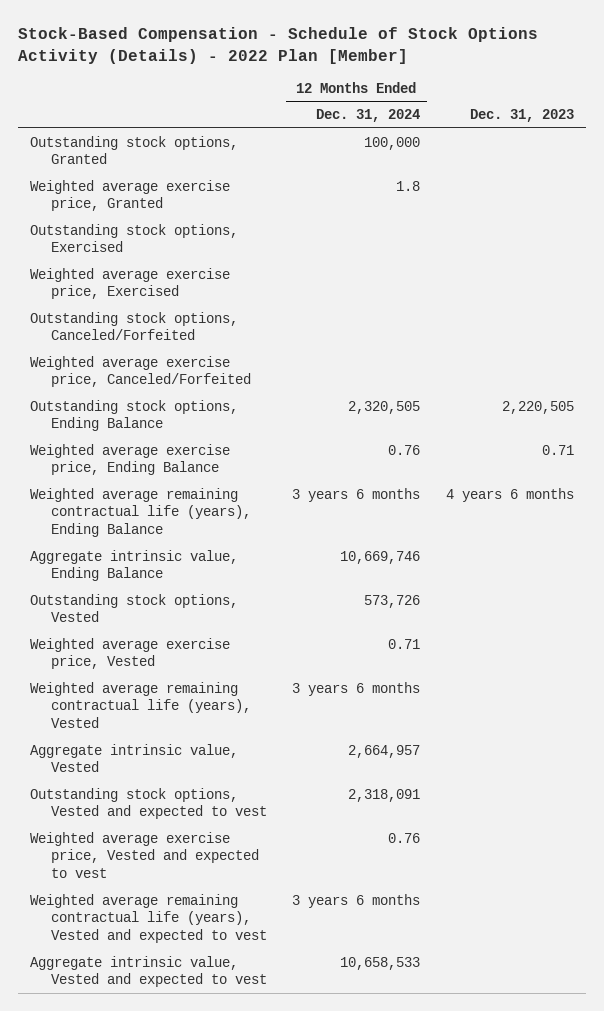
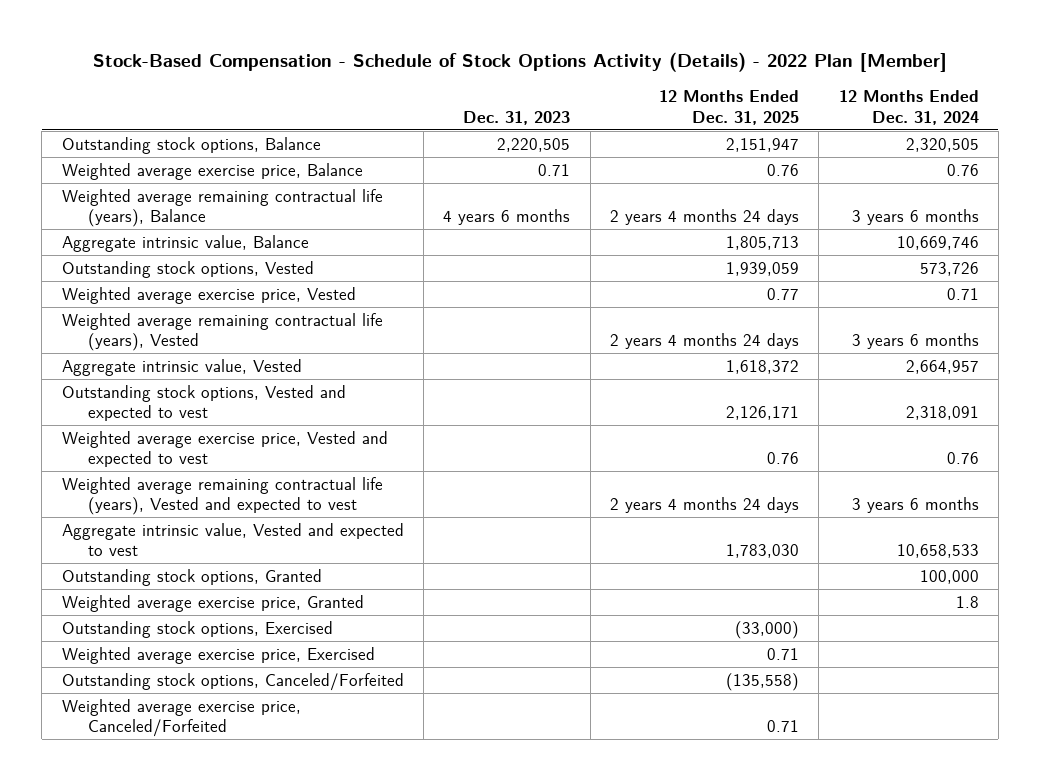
- | 12 Months Ended Dec. 31, 2024 | Dec. 31, 2023
+ | Dec. 31, 2023 | 12 Months Ended Dec. 31, 2025 | 12 Months Ended Dec. 31, 2024
- Outstanding stock options, Ending Balance | 2,320,505 | 2,220,505
- Weighted average exercise price, Ending Balance | 0.76 | 0.71
- Weighted average remaining contractual life (years), Ending Balance | 3 years 6 months | 4 years 6 months
- Aggregate intrinsic value, Ending Balance | 10,669,746 |
+ Outstanding stock options, Balance | 2,220,505 | 2,151,947 | 2,320,505
+ Weighted average exercise price, Balance | 0.71 | 0.76 | 0.76
+ Weighted average remaining contractual life (years), Balance | 4 years 6 months | 2 years 4 months 24 days | 3 years 6 months
+ Aggregate intrinsic value, Balance | | 1,805,713 | 10,669,746
moved down: Outstanding stock options, Granted | | | 100,000
moved down: Weighted average exercise price, Granted | | | 1.8
moved down: Outstanding stock options, Exercised | | (33,000) |
moved down: Weighted average exercise price, Exercised | | 0.71 |
moved down: Outstanding stock options, Canceled/Forfeited | | (135,558) |
moved down: Weighted average exercise price, Canceled/Forfeited | | 0.71 |

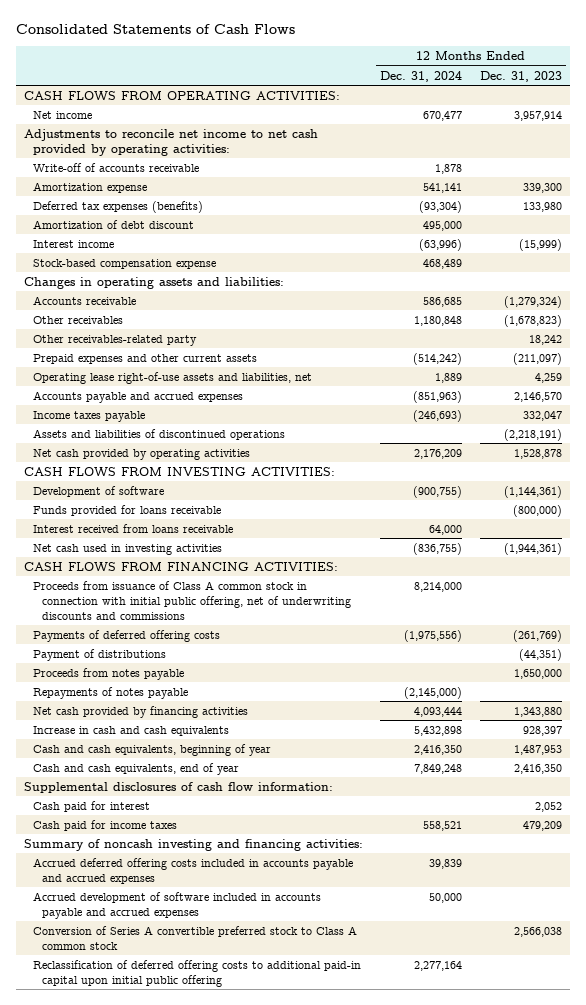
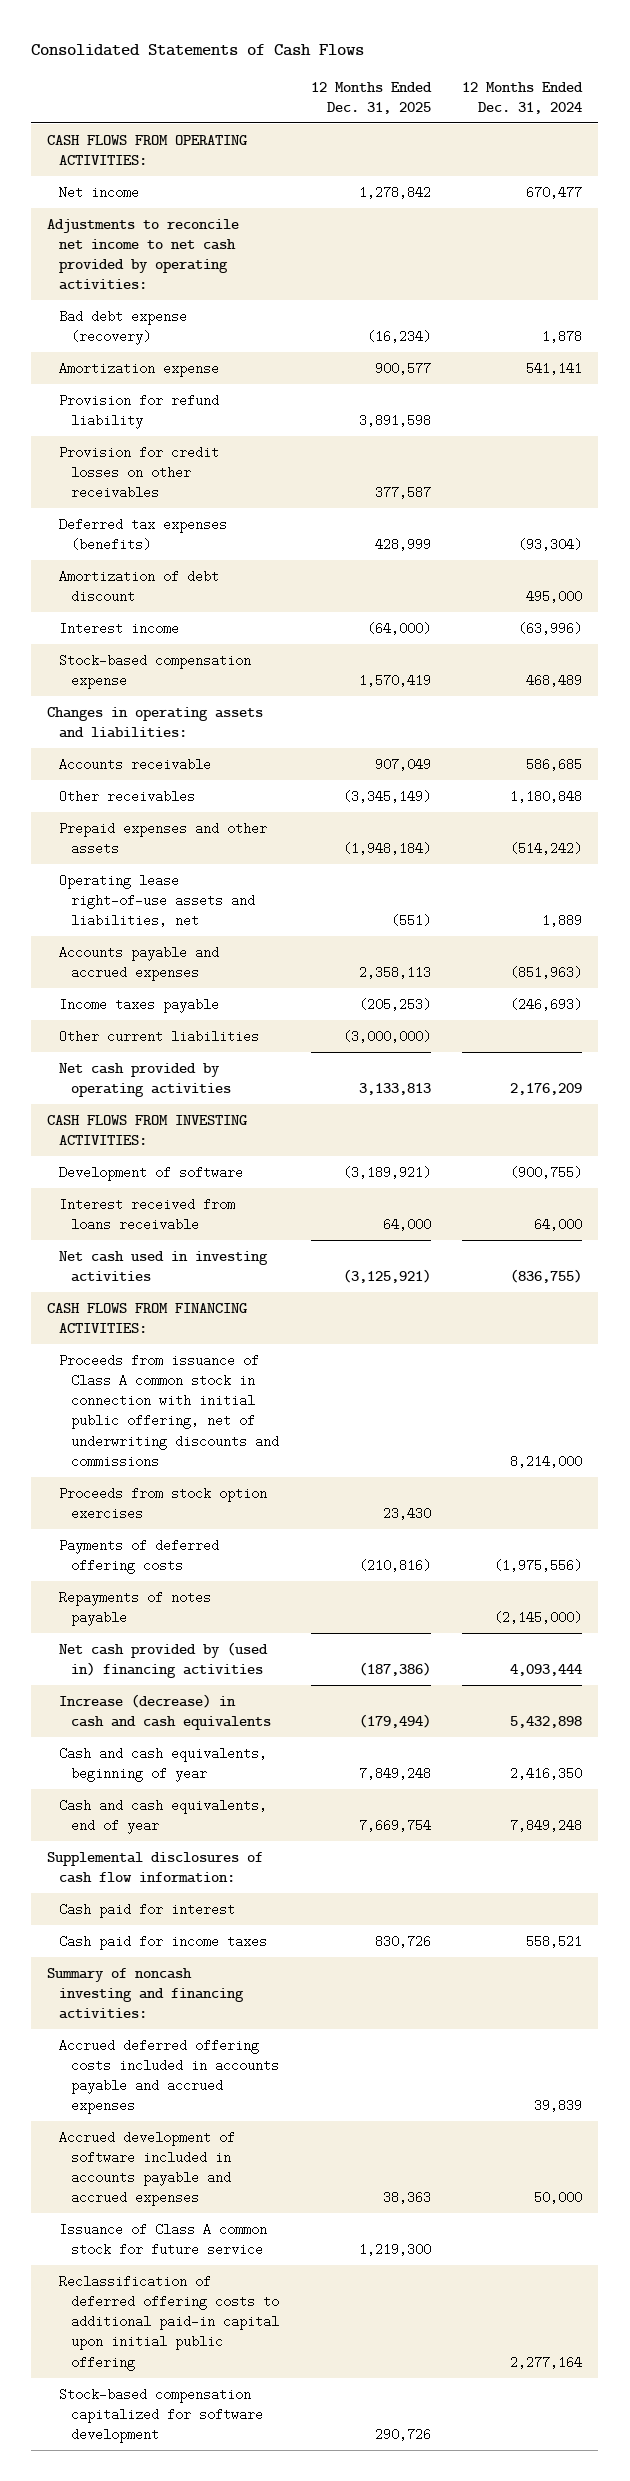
- | 12 Months Ended Dec. 31, 2024 | 12 Months Ended Dec. 31, 2023
+ | 12 Months Ended Dec. 31, 2025 | 12 Months Ended Dec. 31, 2024
- Write-off of accounts receivable | 1,878 |
+ Bad debt expense (recovery) | (16,234) | 1,878
+ Provision for refund liability | 3,891,598 |
+ Provision for credit losses on other receivables | 377,587 |
- Other receivables-related party | | 18,242
- Prepaid expenses and other current assets | (514,242) | (211,097)
+ Prepaid expenses and other assets | (1,948,184) | (514,242)
- Assets and liabilities of discontinued operations | | (2,218,191)
+ Other current liabilities | (3,000,000) |
- Funds provided for loans receivable | | (800,000)
+ Proceeds from stock option exercises | 23,430 |
- Payment of distributions | | (44,351)
- Proceeds from notes payable | | 1,650,000
- Net cash provided by financing activities | 4,093,444 | 1,343,880
- Increase in cash and cash equivalents | 5,432,898 | 928,397
+ Net cash provided by (used in) financing activities | (187,386) | 4,093,444
+ Increase (decrease) in cash and cash equivalents | (179,494) | 5,432,898
- Conversion of Series A convertible preferred stock to Class A common stock | | 2,566,038
+ Issuance of Class A common stock for future service | 1,219,300 |
+ Stock-based compensation capitalized for software development | 290,726 |

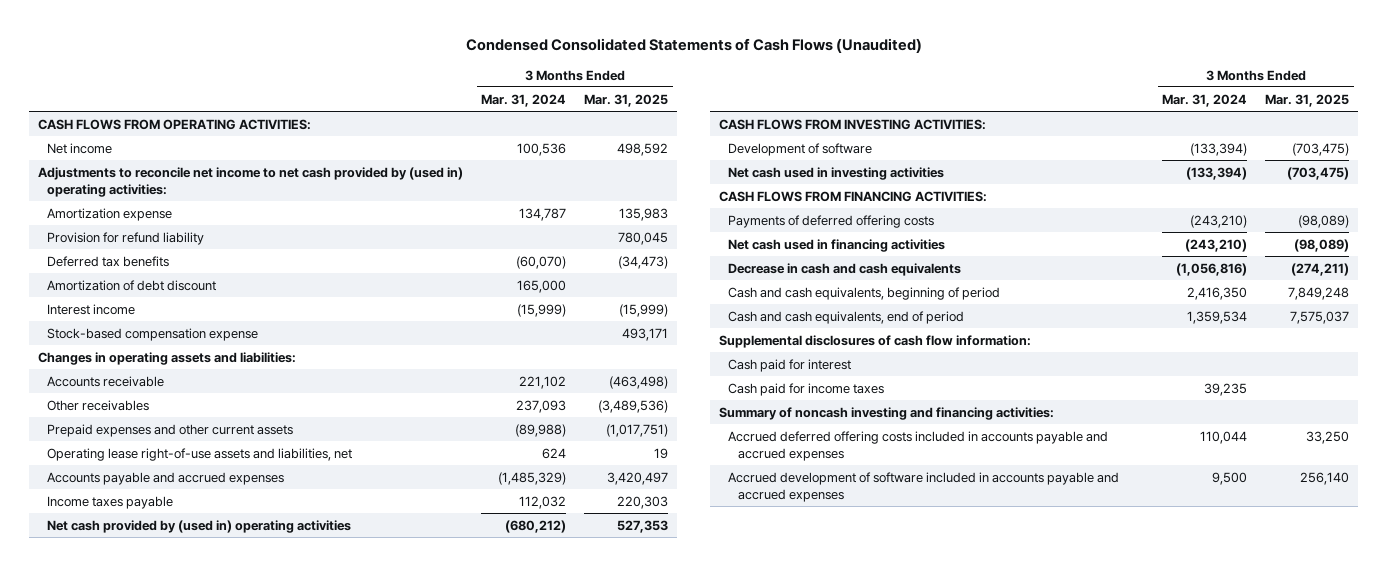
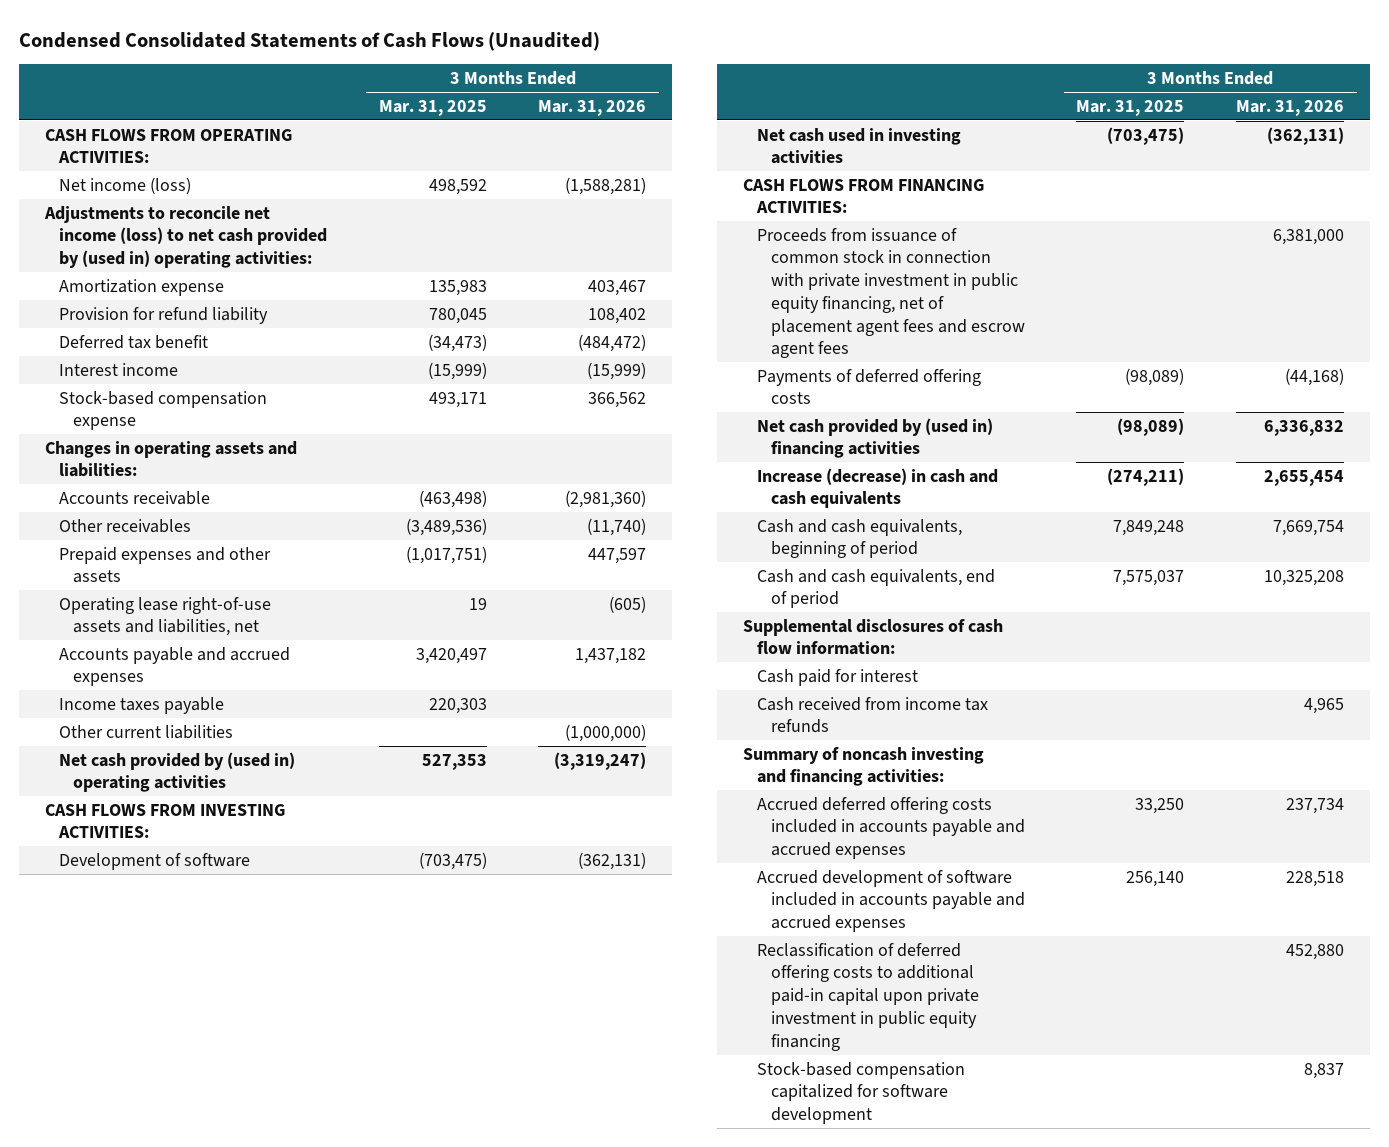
- | 3 Months Ended Mar. 31, 2024 | 3 Months Ended Mar. 31, 2025
+ | 3 Months Ended Mar. 31, 2025 | 3 Months Ended Mar. 31, 2026
- Net income | 100,536 | 498,592
- Adjustments to reconcile net income to net cash provided by (used in) operating activities:
+ Net income (loss) | 498,592 | (1,588,281)
+ Adjustments to reconcile net income (loss) to net cash provided by (used in) operating activities:
- Deferred tax benefits | (60,070) | (34,473)
- Amortization of debt discount | 165,000 |
+ Deferred tax benefit | (34,473) | (484,472)
- Prepaid expenses and other current assets | (89,988) | (1,017,751)
+ Prepaid expenses and other assets | (1,017,751) | 447,597
+ Other current liabilities | | (1,000,000)
+ Proceeds from issuance of common stock in connection with private investment in public equity financing, net of placement agent fees and escrow agent fees | | 6,381,000
- Net cash used in financing activities | (243,210) | (98,089)
- Decrease in cash and cash equivalents | (1,056,816) | (274,211)
+ Net cash provided by (used in) financing activities | (98,089) | 6,336,832
+ Increase (decrease) in cash and cash equivalents | (274,211) | 2,655,454
- Cash paid for income taxes | 39,235 |
+ Cash received from income tax refunds | | 4,965
+ Reclassification of deferred offering costs to additional paid-in capital upon private investment in public equity financing | | 452,880
+ Stock-based compensation capitalized for software development | | 8,837

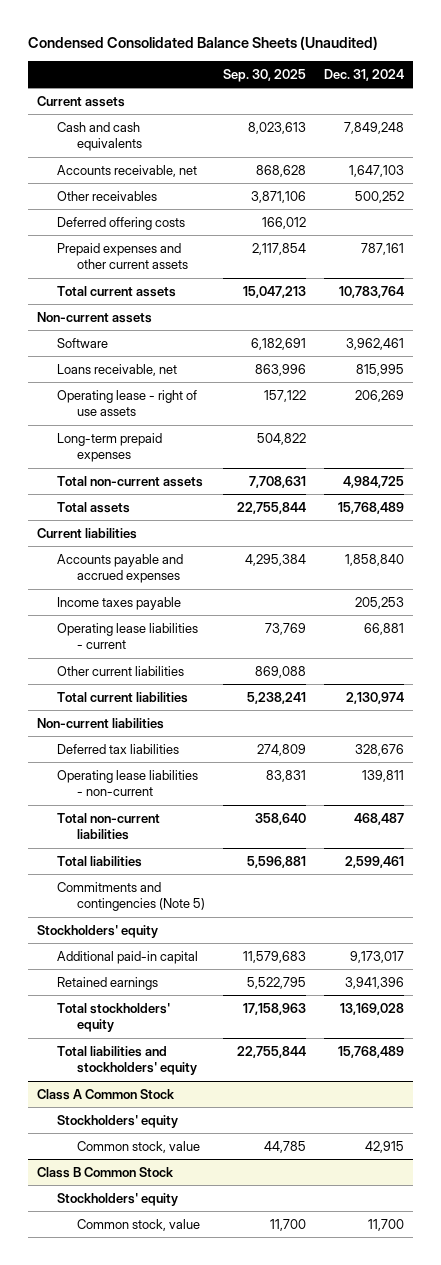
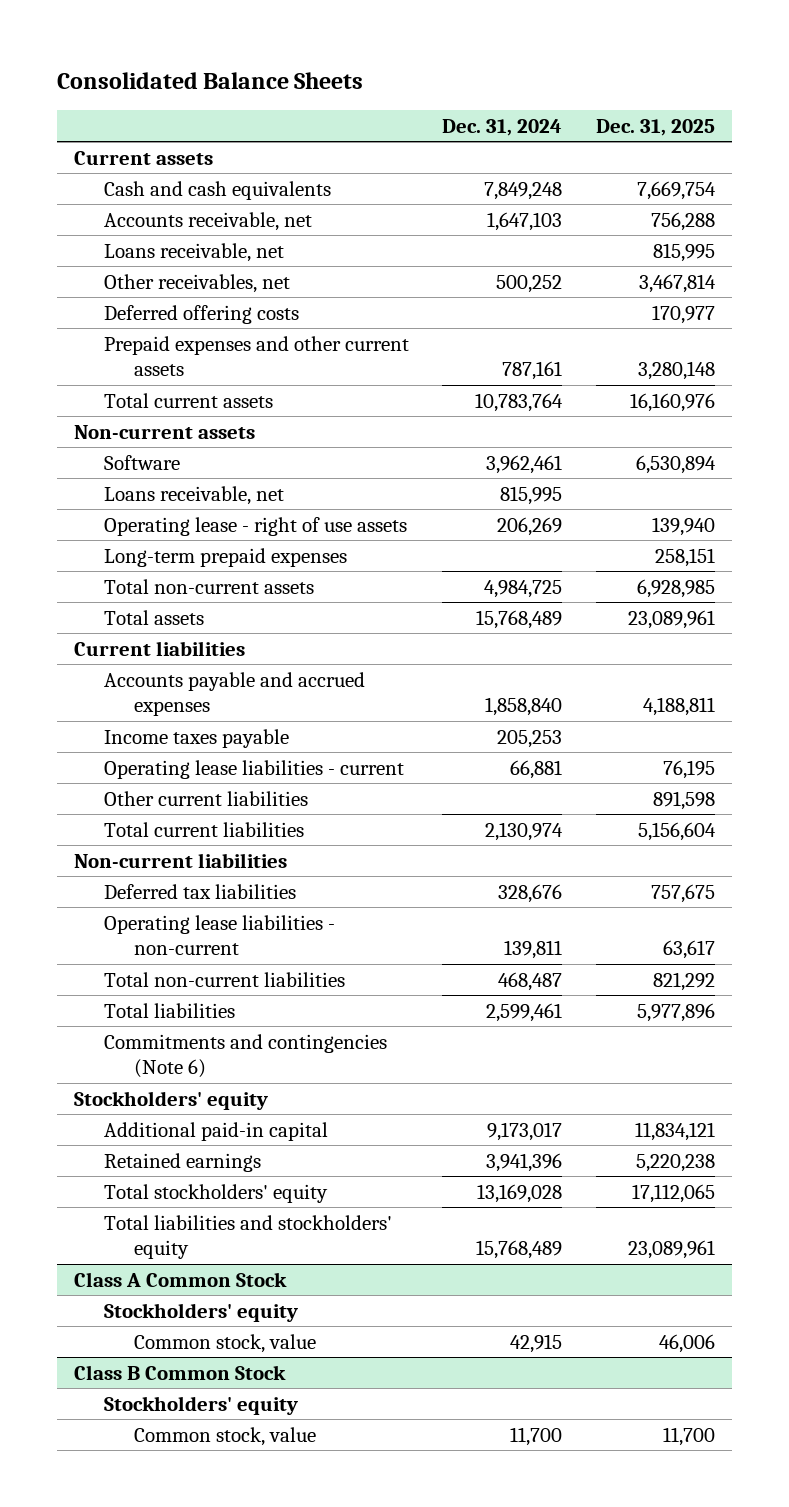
- Condensed Consolidated Balance Sheets (Unaudited)
+ Consolidated Balance Sheets
- | Sep. 30, 2025 | Dec. 31, 2024
+ | Dec. 31, 2024 | Dec. 31, 2025
- Other receivables | 3,871,106 | 500,252
+ Loans receivable, net | | 815,995
+ Other receivables, net | 500,252 | 3,467,814
- Commitments and contingencies (Note 5)
+ Commitments and contingencies (Note 6)

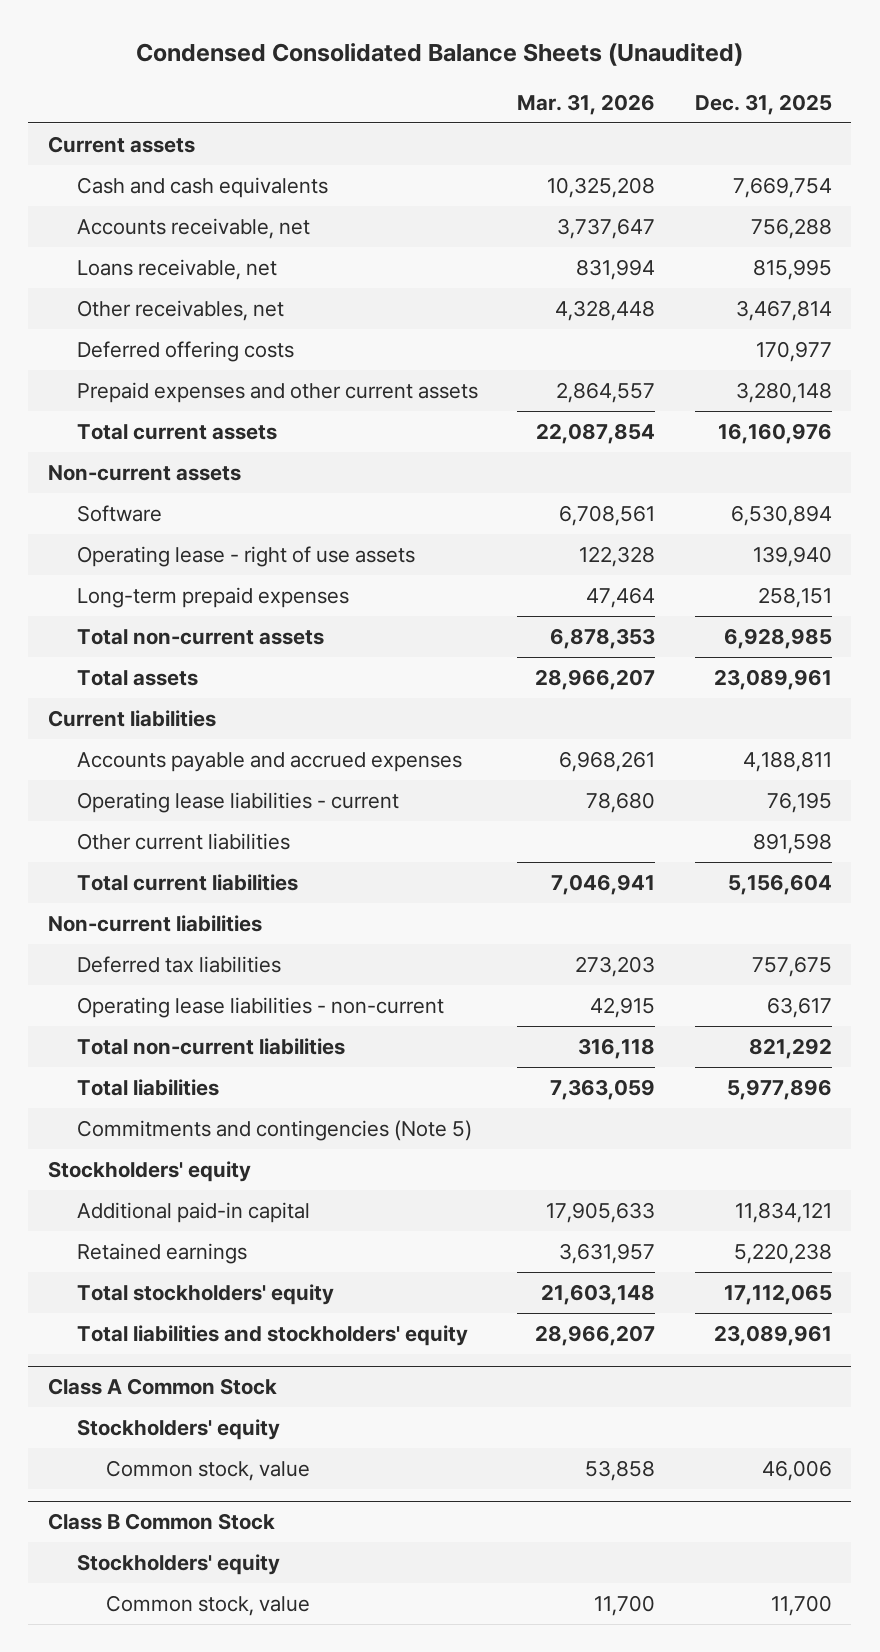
- Consolidated Balance Sheets
+ Condensed Consolidated Balance Sheets (Unaudited)
- | Dec. 31, 2024 | Dec. 31, 2025
+ | Mar. 31, 2026 | Dec. 31, 2025
- Loans receivable, net | 815,995 |
- Income taxes payable | 205,253 |
- Commitments and contingencies (Note 6)
+ Commitments and contingencies (Note 5)

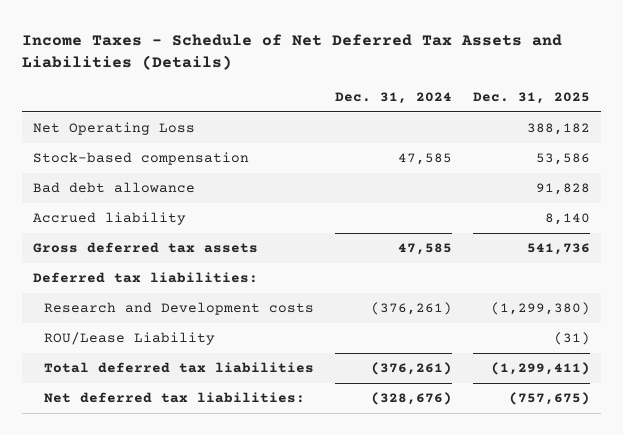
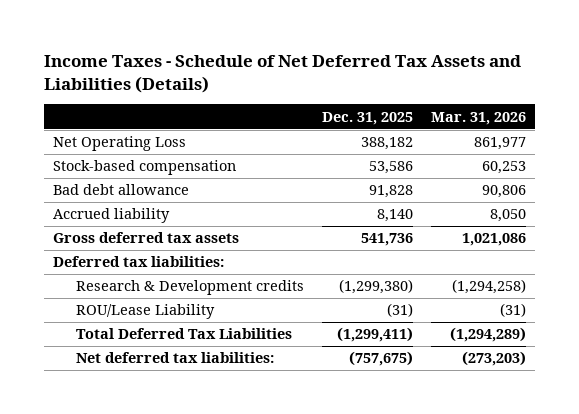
- | Dec. 31, 2024 | Dec. 31, 2025
+ | Dec. 31, 2025 | Mar. 31, 2026
- Research and Development costs | (376,261) | (1,299,380)
+ Research & Development credits | (1,299,380) | (1,294,258)
- Total deferred tax liabilities | (376,261) | (1,299,411)
+ Total Deferred Tax Liabilities | (1,299,411) | (1,294,289)

